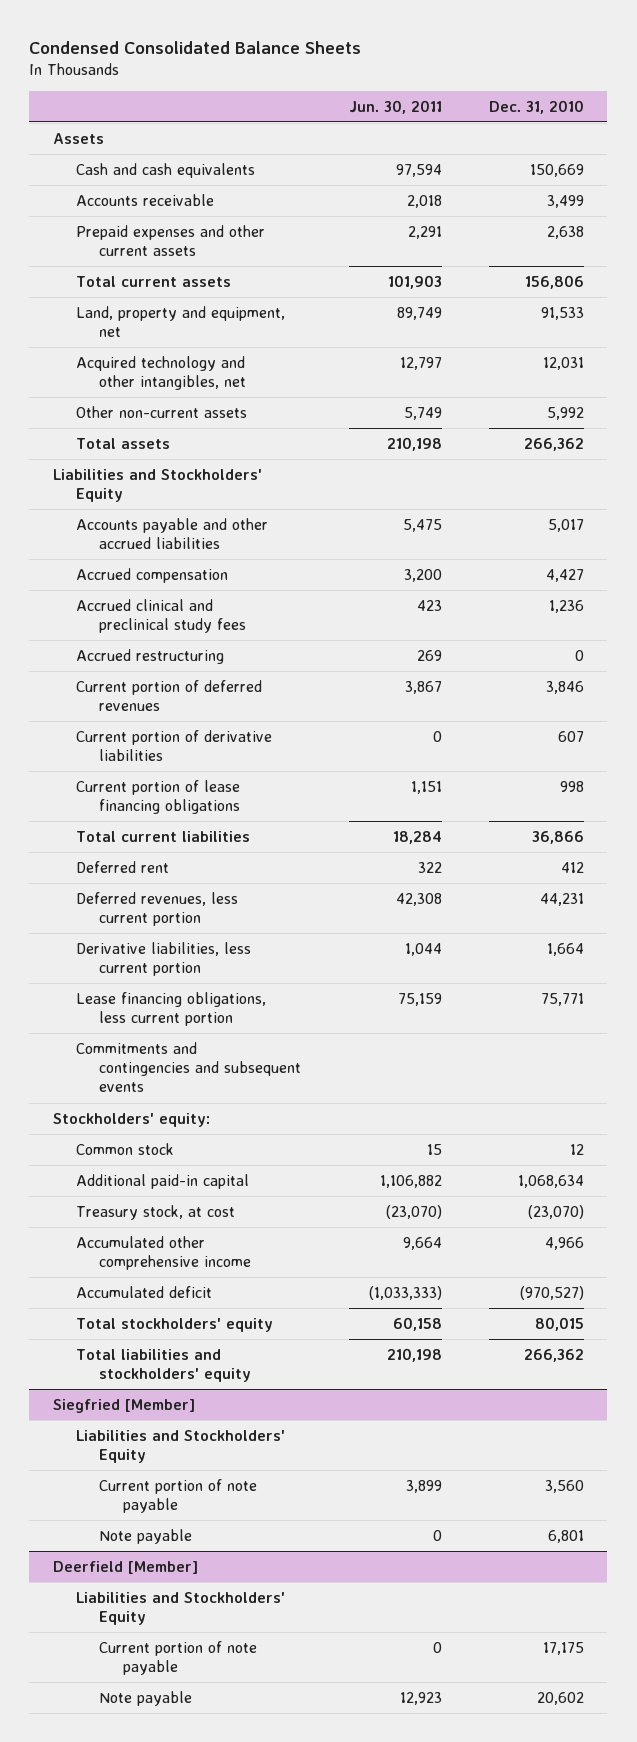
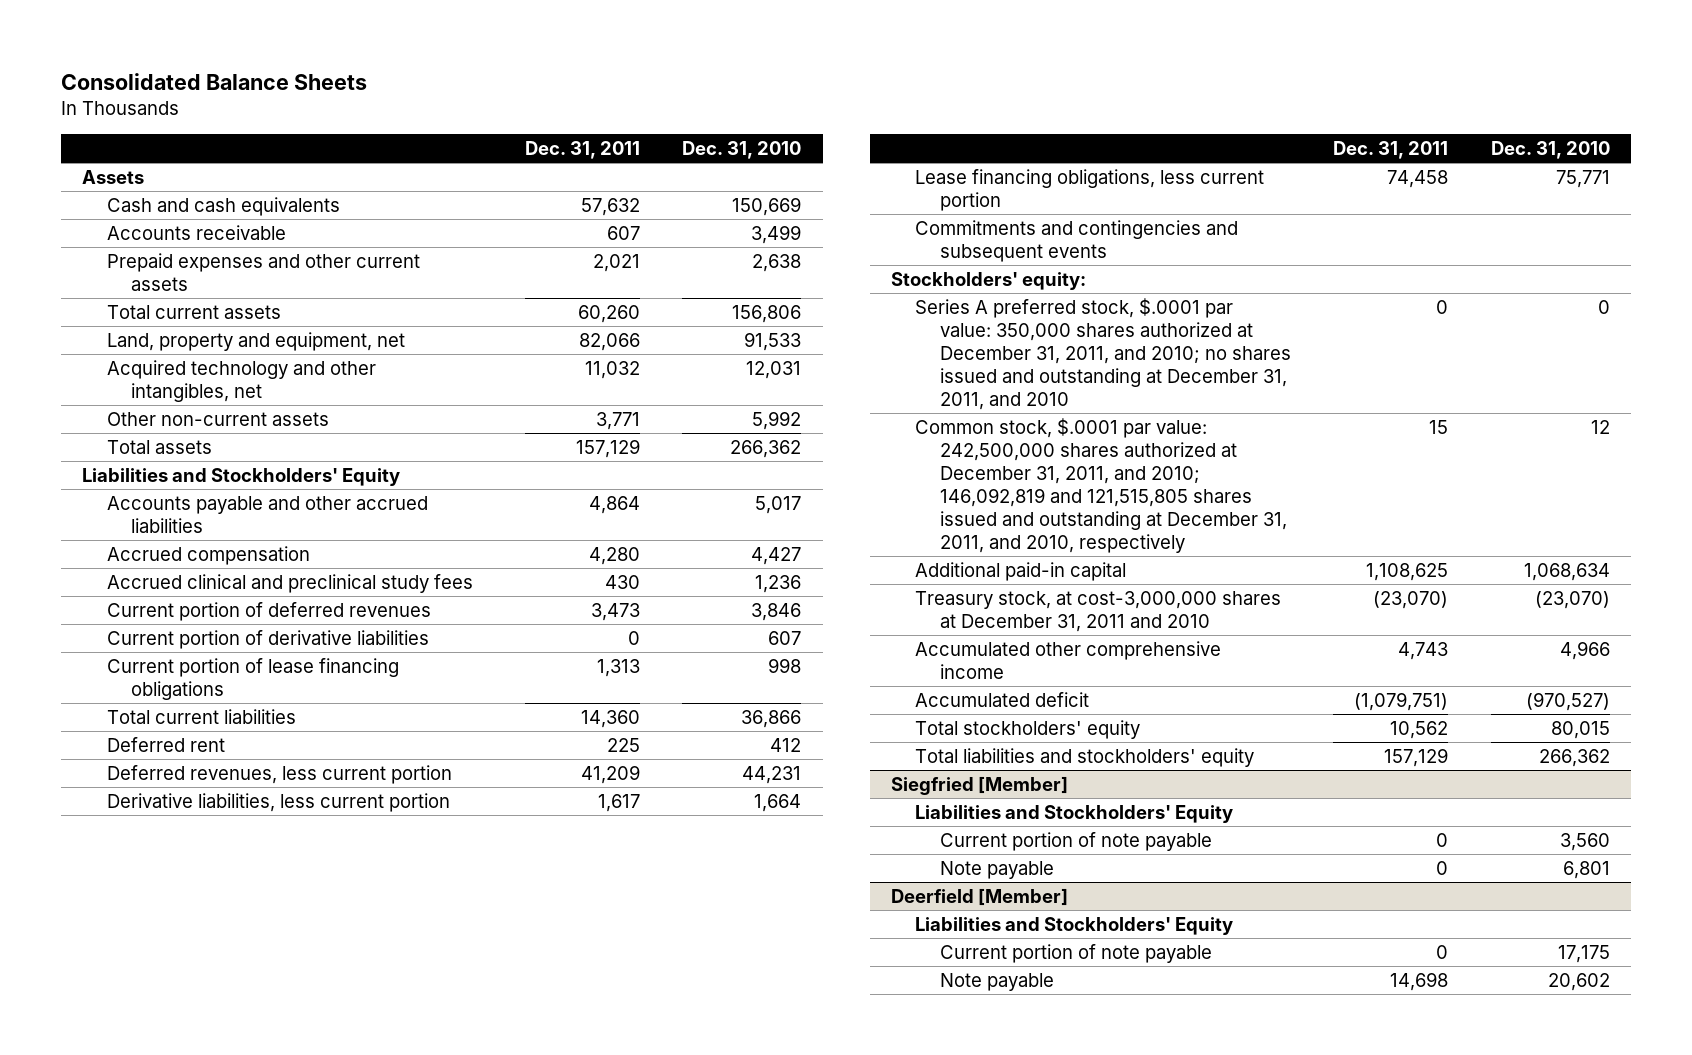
- Condensed Consolidated Balance Sheets
+ Consolidated Balance Sheets
- | Jun. 30, 2011 | Dec. 31, 2010
+ | Dec. 31, 2011 | Dec. 31, 2010
- Accrued restructuring | 269 | 0
- Common stock | 15 | 12
+ Series A preferred stock, $.0001 par value: 350,000 shares authorized at December 31, 2011, and 2010; no shares issued and outstanding at December 31, 2011, and 2010 | 0 | 0
+ Common stock, $.0001 par value: 242,500,000 shares authorized at December 31, 2011, and 2010; 146,092,819 and 121,515,805 shares issued and outstanding at December 31, 2011, and 2010, respectively | 15 | 12
- Treasury stock, at cost | (23,070) | (23,070)
+ Treasury stock, at cost-3,000,000 shares at December 31, 2011 and 2010 | (23,070) | (23,070)

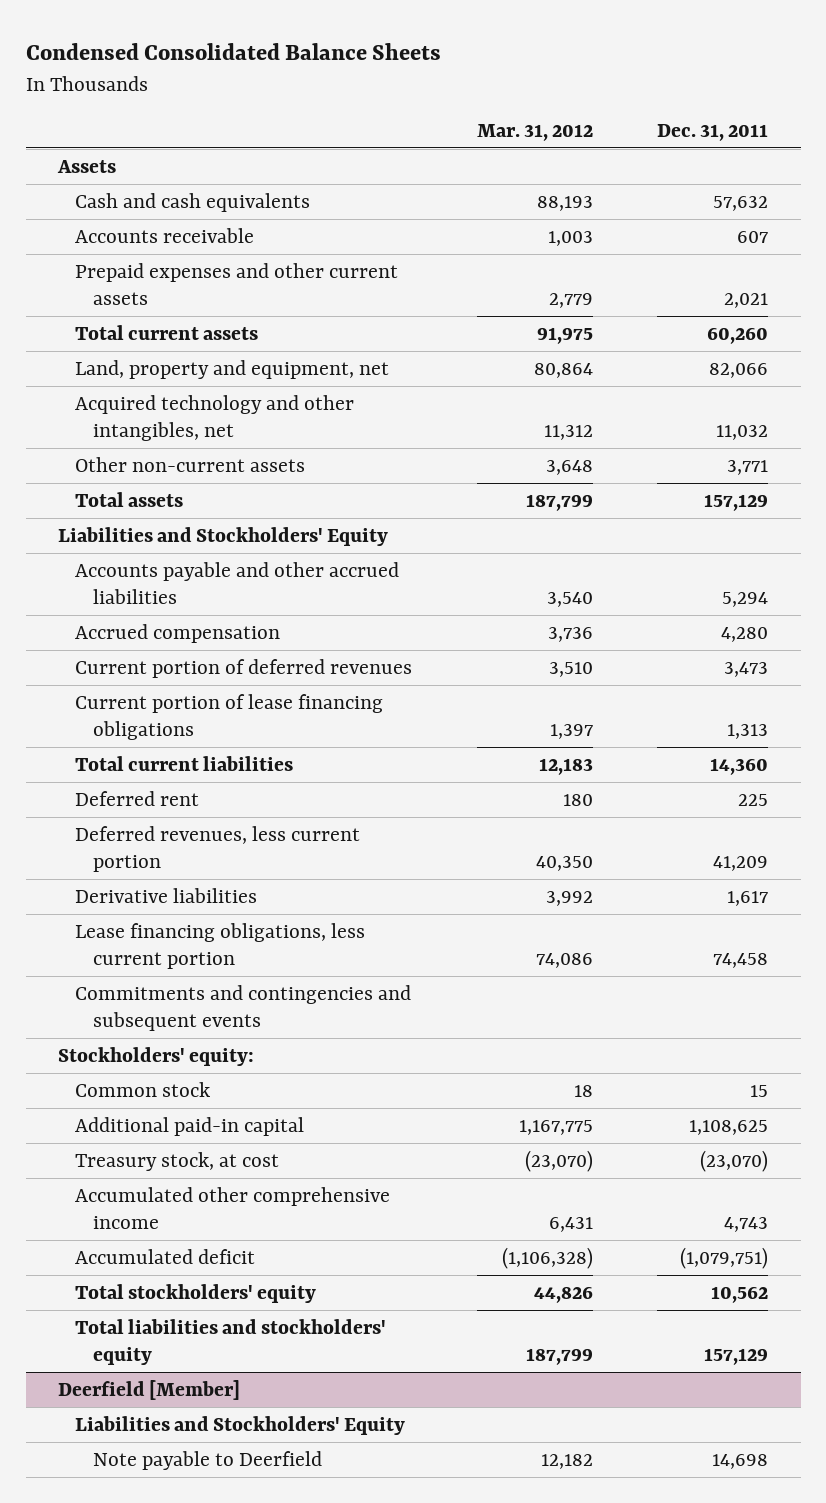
- Consolidated Balance Sheets
+ Condensed Consolidated Balance Sheets
- | Dec. 31, 2011 | Dec. 31, 2010
+ | Mar. 31, 2012 | Dec. 31, 2011
- Accounts payable and other accrued liabilities | 4,864 | 5,017
+ Accounts payable and other accrued liabilities | 3,540 | 5,294
- Accrued clinical and preclinical study fees | 430 | 1,236
- Current portion of derivative liabilities | 0 | 607
- Derivative liabilities, less current portion | 1,617 | 1,664
+ Derivative liabilities | 3,992 | 1,617
- Series A preferred stock, $.0001 par value: 350,000 shares authorized at December 31, 2011, and 2010; no shares issued and outstanding at December 31, 2011, and 2010 | 0 | 0
- Common stock, $.0001 par value: 242,500,000 shares authorized at December 31, 2011, and 2010; 146,092,819 and 121,515,805 shares issued and outstanding at December 31, 2011, and 2010, respectively | 15 | 12
+ Common stock | 18 | 15
- Treasury stock, at cost-3,000,000 shares at December 31, 2011 and 2010 | (23,070) | (23,070)
+ Treasury stock, at cost | (23,070) | (23,070)
- Siegfried [Member]
- Liabilities and Stockholders' Equity
- Current portion of note payable | 0 | 3,560
- Note payable | 0 | 6,801
@ Deerfield [Member]
- Current portion of note payable | 0 | 17,175
- Note payable | 14,698 | 20,602
+ Note payable to Deerfield | 12,182 | 14,698

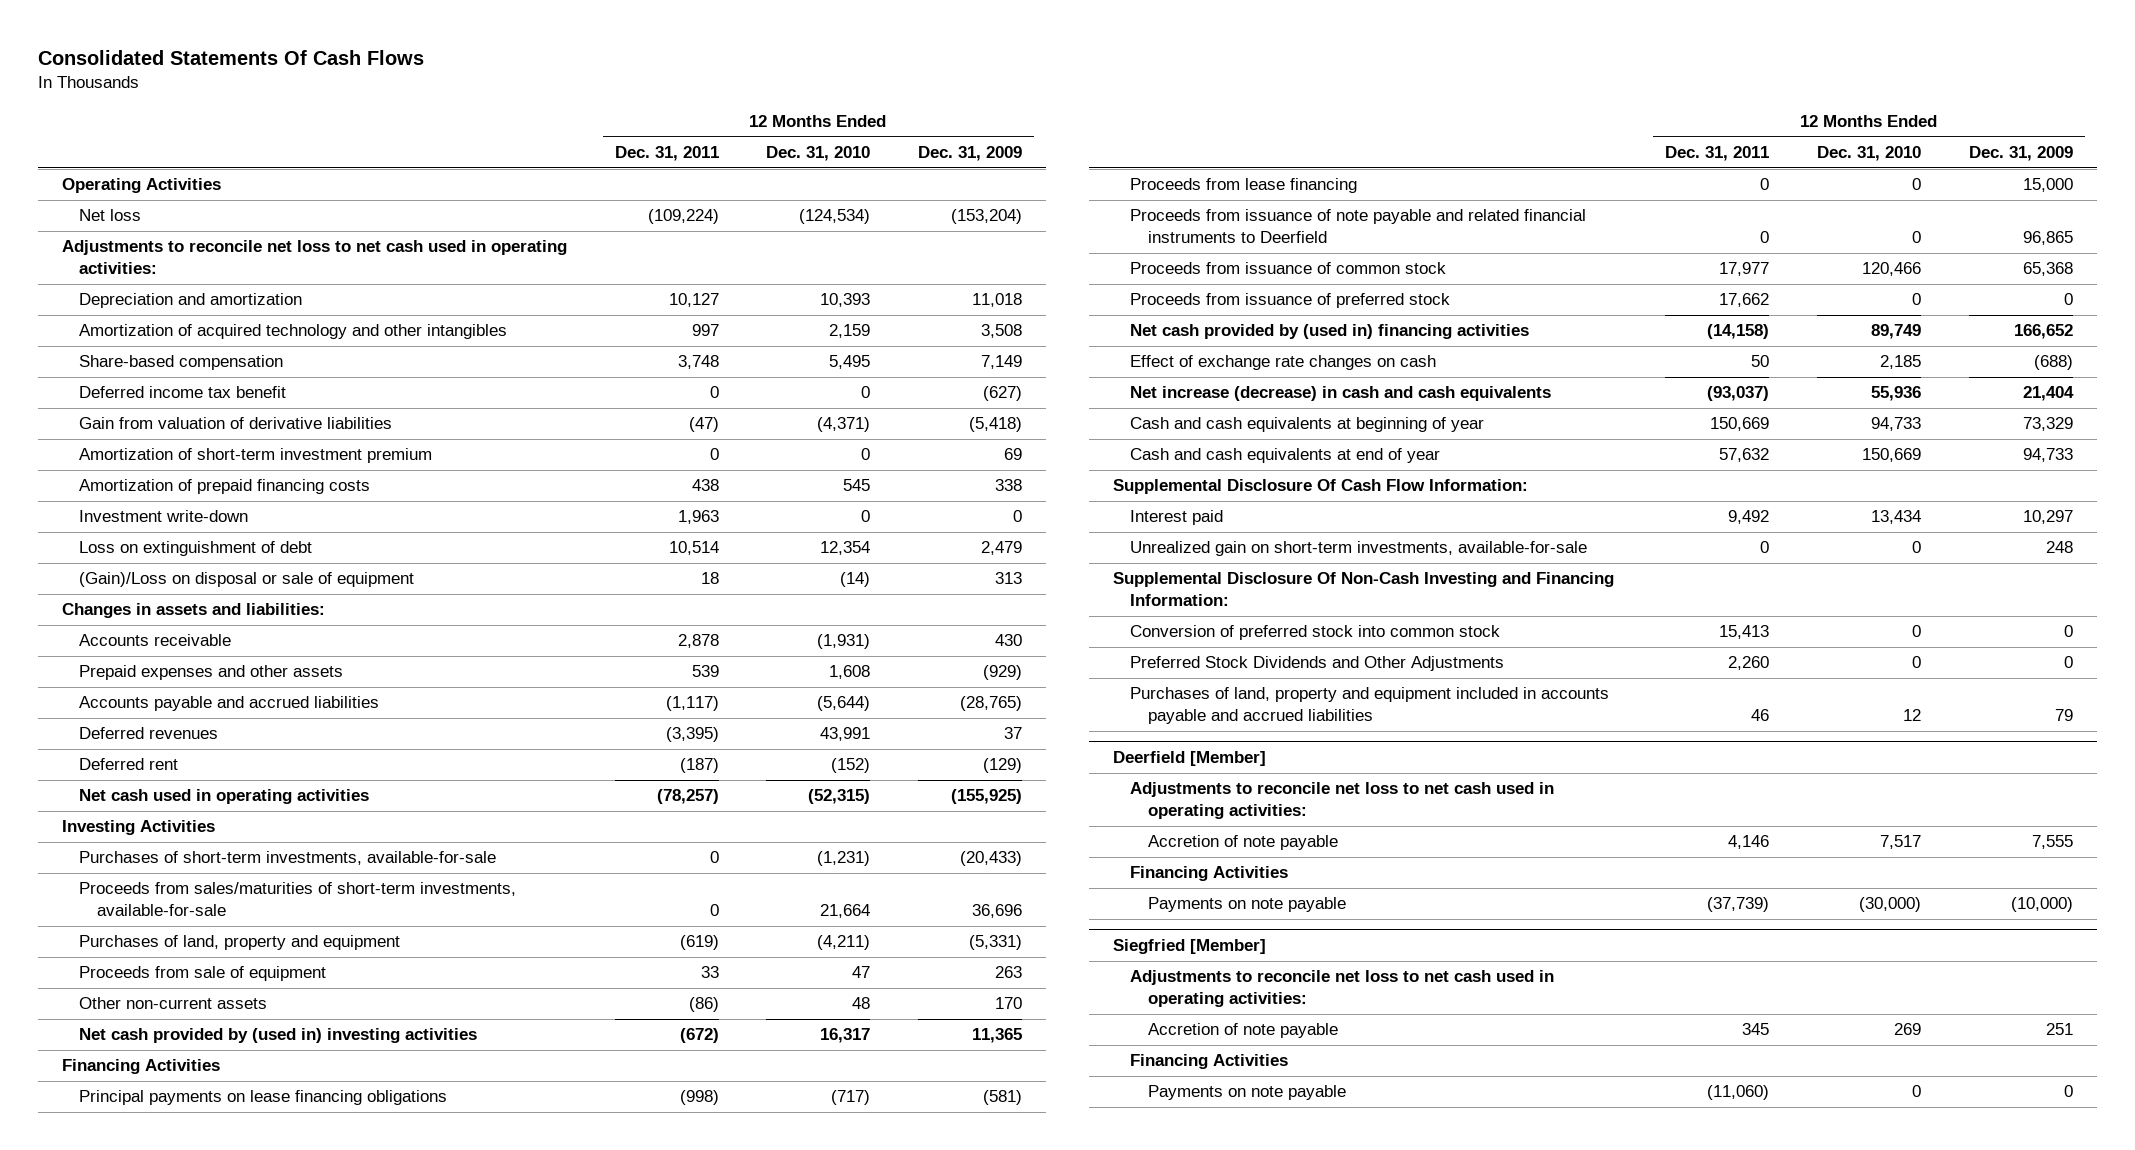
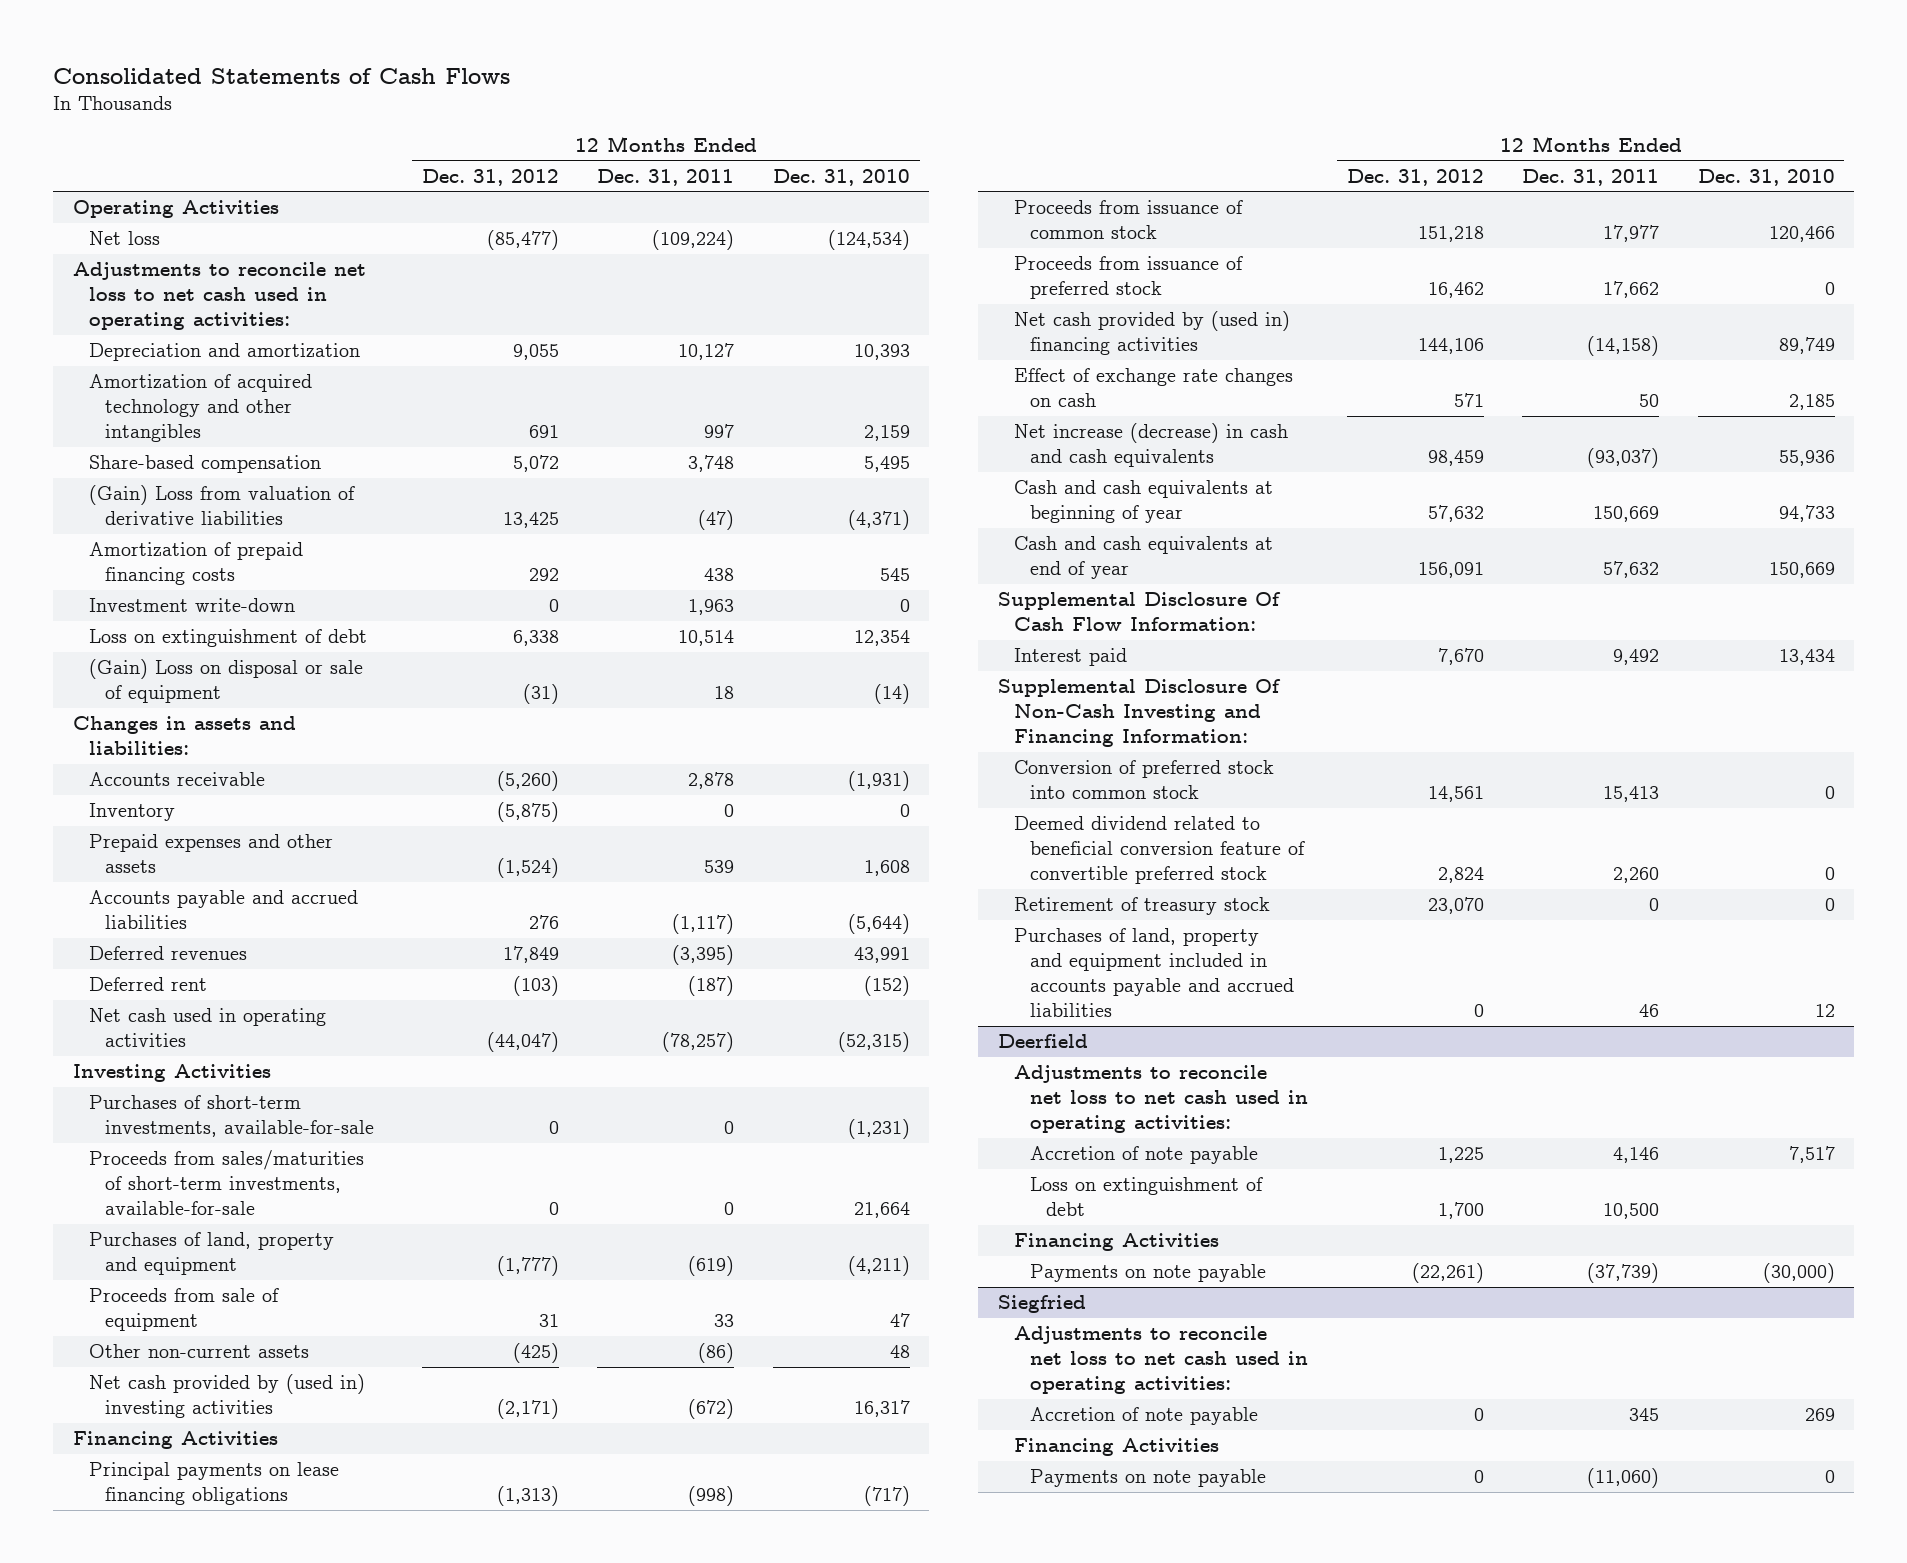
- Consolidated Statements Of Cash Flows
+ Consolidated Statements of Cash Flows
- | 12 Months Ended Dec. 31, 2011 | 12 Months Ended Dec. 31, 2010 | 12 Months Ended Dec. 31, 2009
+ | 12 Months Ended Dec. 31, 2012 | 12 Months Ended Dec. 31, 2011 | 12 Months Ended Dec. 31, 2010
- Deferred income tax benefit | 0 | 0 | (627)
- Gain from valuation of derivative liabilities | (47) | (4,371) | (5,418)
- Amortization of short-term investment premium | 0 | 0 | 69
+ (Gain) Loss from valuation of derivative liabilities | 13,425 | (47) | (4,371)
- (Gain)/Loss on disposal or sale of equipment | 18 | (14) | 313
+ (Gain) Loss on disposal or sale of equipment | (31) | 18 | (14)
+ Inventory | (5,875) | 0 | 0
- Proceeds from lease financing | 0 | 0 | 15,000
- Proceeds from issuance of note payable and related financial instruments to Deerfield | 0 | 0 | 96,865
- Unrealized gain on short-term investments, available-for-sale | 0 | 0 | 248
- Preferred Stock Dividends and Other Adjustments | 2,260 | 0 | 0
+ Deemed dividend related to beneficial conversion feature of convertible preferred stock | 2,824 | 2,260 | 0
+ Retirement of treasury stock | 23,070 | 0 | 0
- Deerfield [Member]
+ Deerfield
+ Loss on extinguishment of debt | 1,700 | 10,500 |
- Siegfried [Member]
+ Siegfried

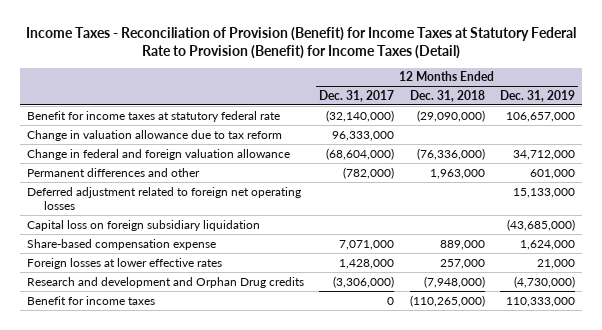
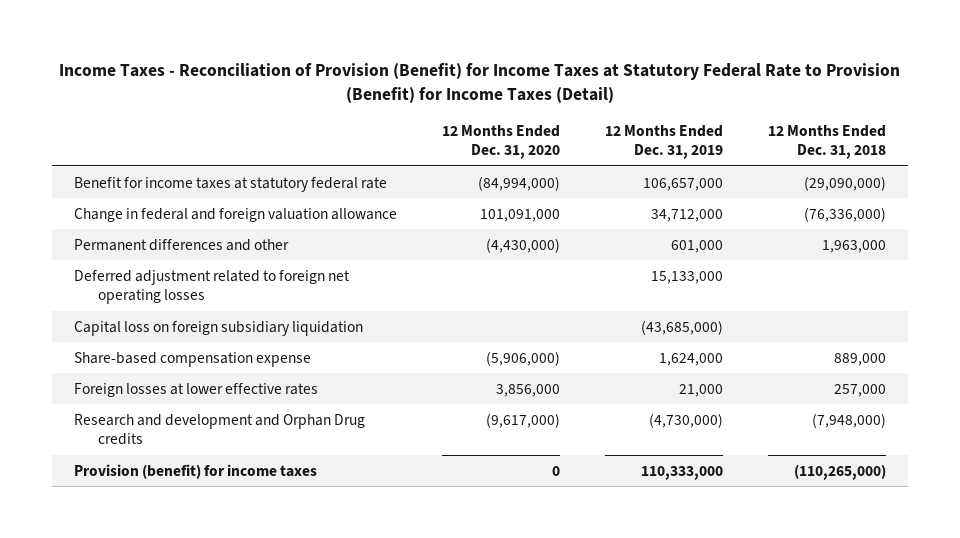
- | 12 Months Ended Dec. 31, 2017 | 12 Months Ended Dec. 31, 2018 | 12 Months Ended Dec. 31, 2019
+ | 12 Months Ended Dec. 31, 2020 | 12 Months Ended Dec. 31, 2019 | 12 Months Ended Dec. 31, 2018
- Change in valuation allowance due to tax reform | 96,333,000 | |
- Benefit for income taxes | 0 | (110,265,000) | 110,333,000
+ Provision (benefit) for income taxes | 0 | 110,333,000 | (110,265,000)

